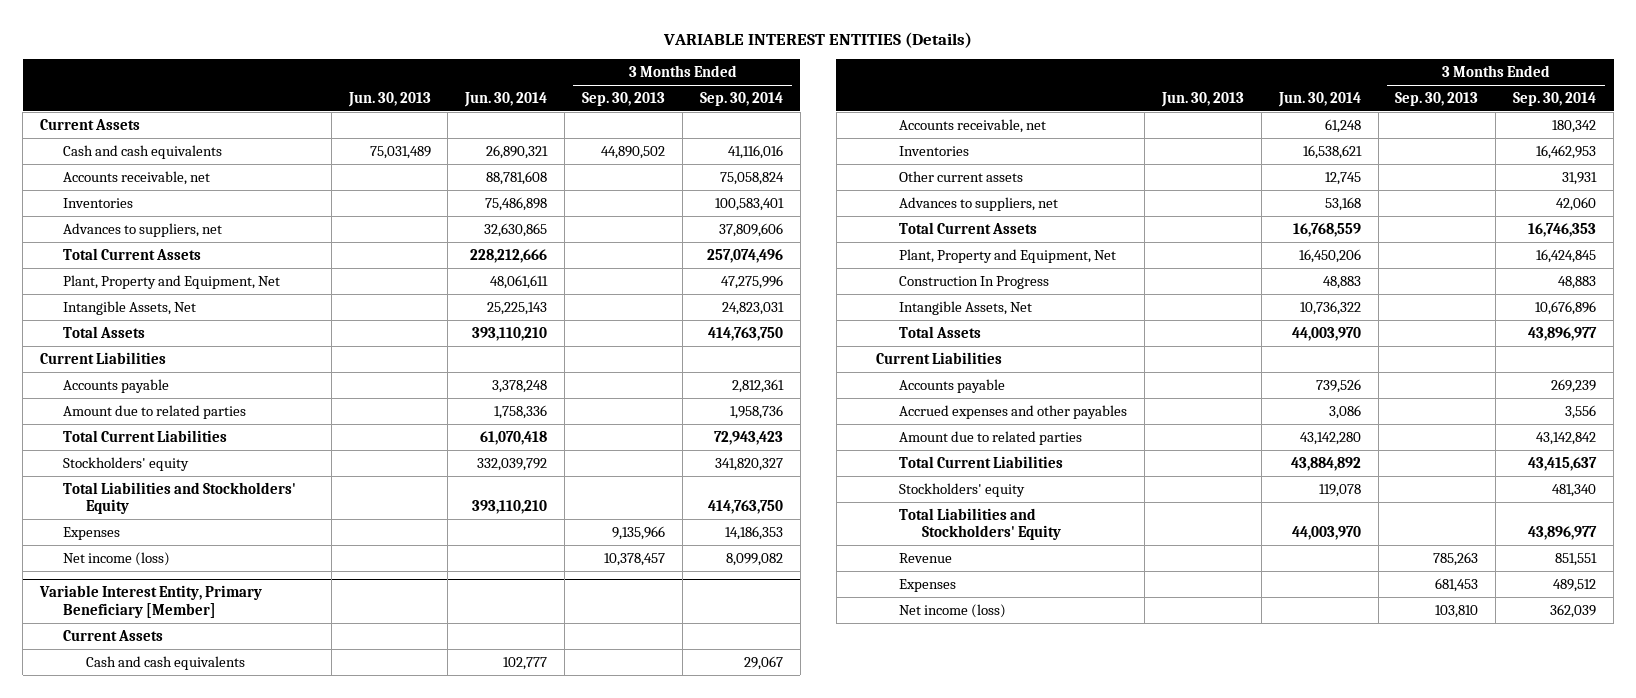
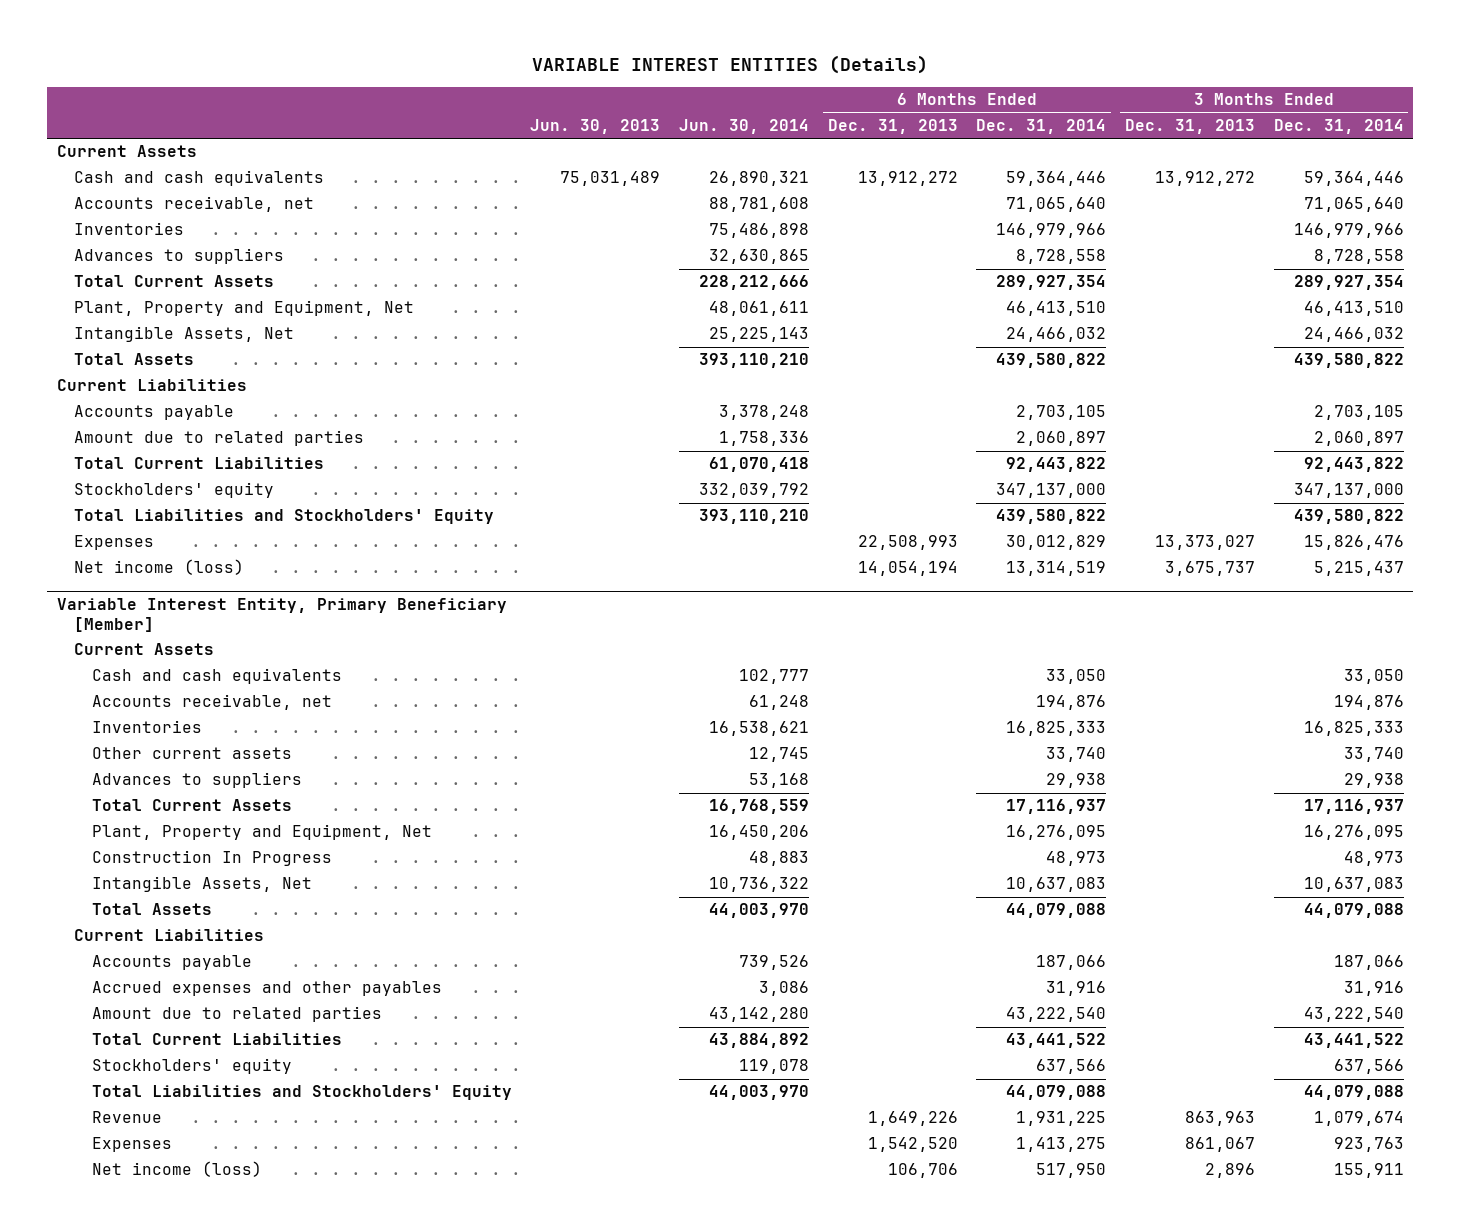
- | Jun. 30, 2013 | Jun. 30, 2014 | 3 Months Ended Sep. 30, 2013 | 3 Months Ended Sep. 30, 2014
+ | Jun. 30, 2013 | Jun. 30, 2014 | 6 Months Ended Dec. 31, 2013 | 6 Months Ended Dec. 31, 2014 | 3 Months Ended Dec. 31, 2013 | 3 Months Ended Dec. 31, 2014
- Advances to suppliers, net | | 32,630,865 | | 37,809,606
+ Advances to suppliers | | 32,630,865 | | 8,728,558 | | 8,728,558
@ Variable Interest Entity, Primary Beneficiary [Member]
- Advances to suppliers, net | | 53,168 | | 42,060
+ Advances to suppliers | | 53,168 | | 29,938 | | 29,938

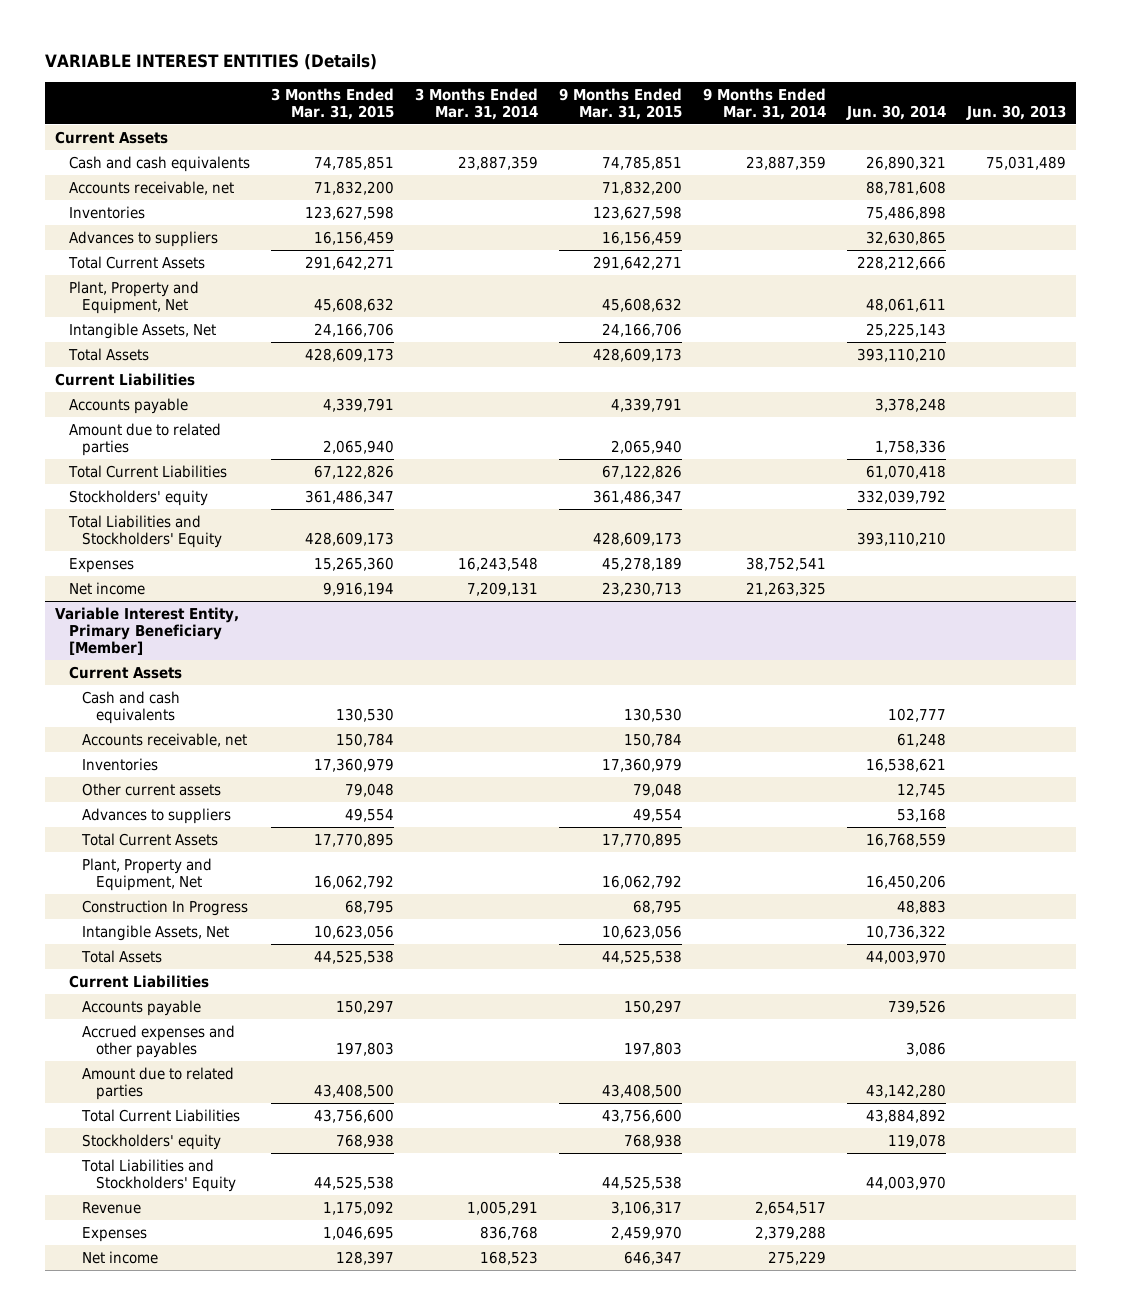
- | Jun. 30, 2013 | Jun. 30, 2014 | 6 Months Ended Dec. 31, 2013 | 6 Months Ended Dec. 31, 2014 | 3 Months Ended Dec. 31, 2013 | 3 Months Ended Dec. 31, 2014
+ | 3 Months Ended Mar. 31, 2015 | 3 Months Ended Mar. 31, 2014 | 9 Months Ended Mar. 31, 2015 | 9 Months Ended Mar. 31, 2014 | Jun. 30, 2014 | Jun. 30, 2013
- Net income (loss) | | | 14,054,194 | 13,314,519 | 3,675,737 | 5,215,437
+ Net income | 9,916,194 | 7,209,131 | 23,230,713 | 21,263,325 | |
@ Variable Interest Entity, Primary Beneficiary [Member]
- Net income (loss) | | | 106,706 | 517,950 | 2,896 | 155,911
+ Net income | 128,397 | 168,523 | 646,347 | 275,229 | |

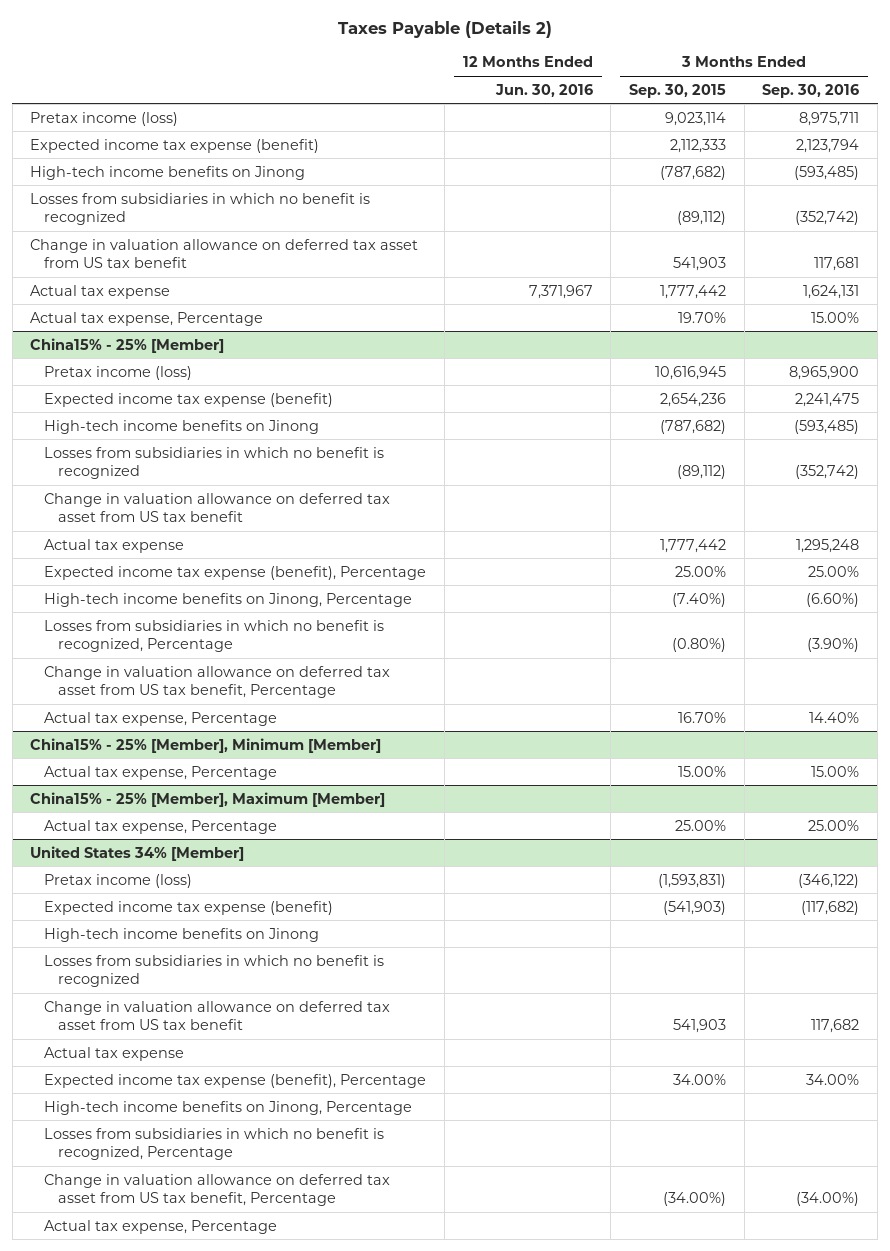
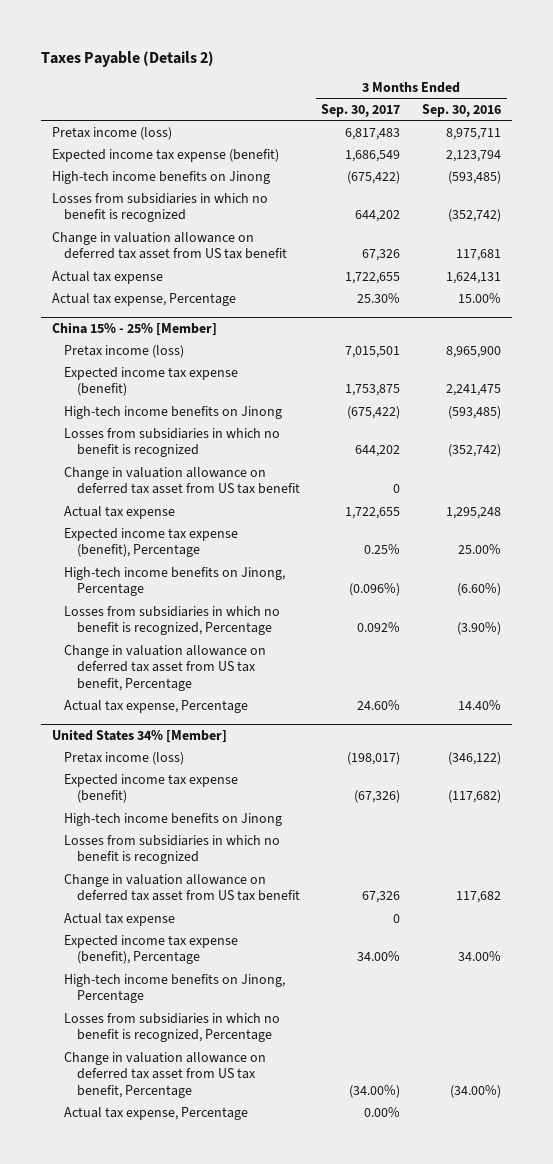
- | 12 Months Ended Jun. 30, 2016 | 3 Months Ended Sep. 30, 2015 | 3 Months Ended Sep. 30, 2016
+ | 3 Months Ended Sep. 30, 2017 | 3 Months Ended Sep. 30, 2016
- China15% - 25% [Member]
+ China 15% - 25% [Member]
- China15% - 25% [Member], Minimum [Member]
- Actual tax expense, Percentage | | 15.00% | 15.00%
- China15% - 25% [Member], Maximum [Member]
- Actual tax expense, Percentage | | 25.00% | 25.00%

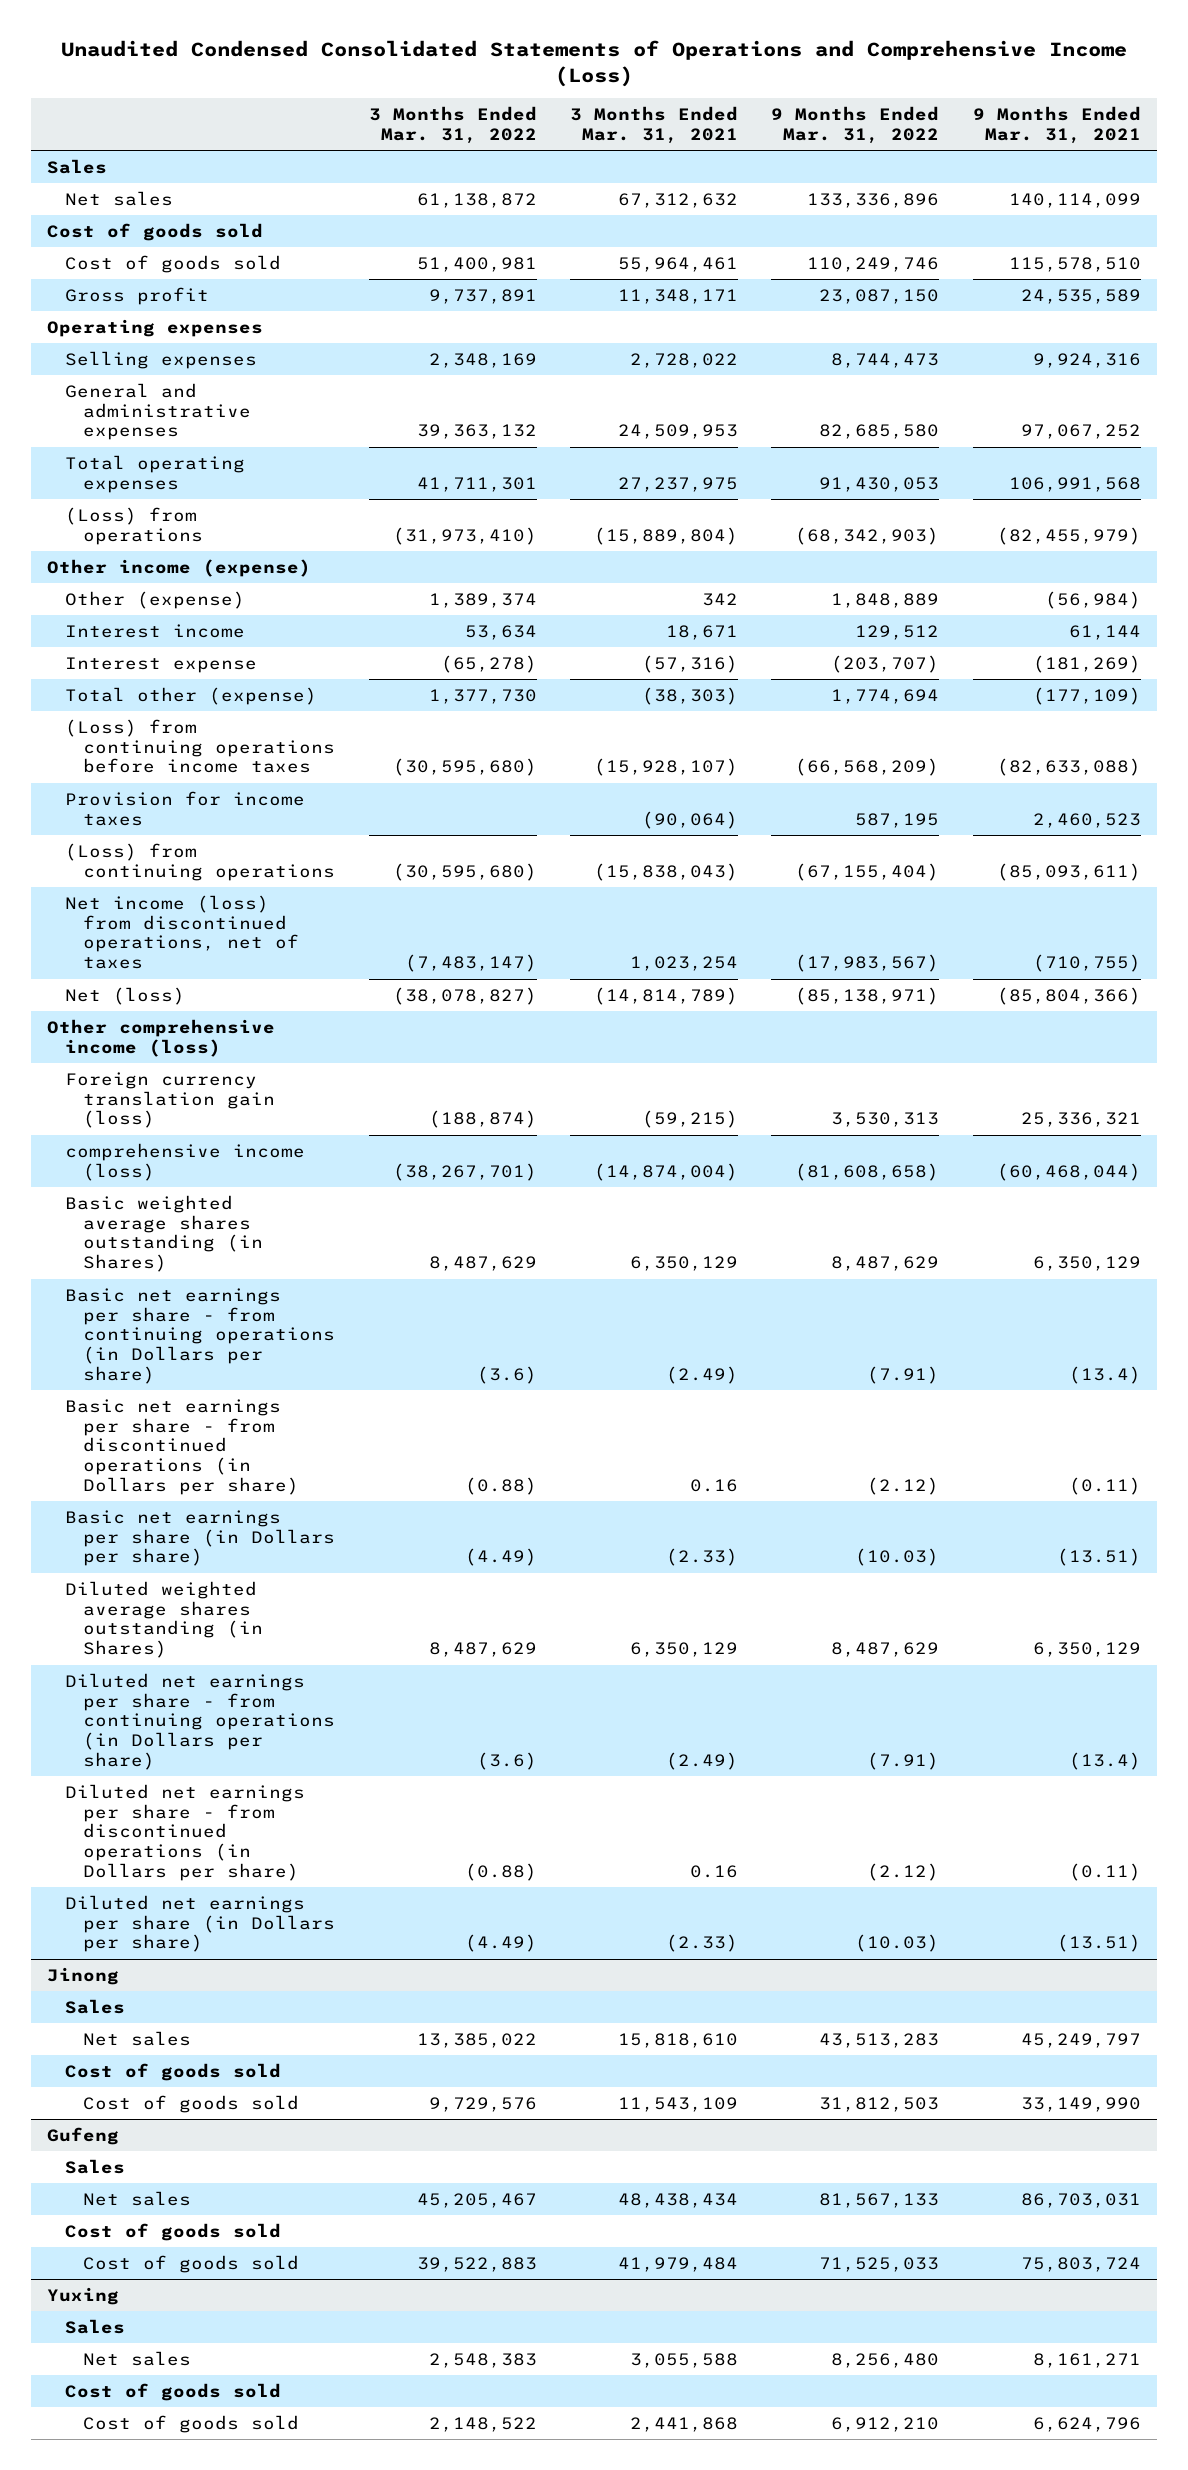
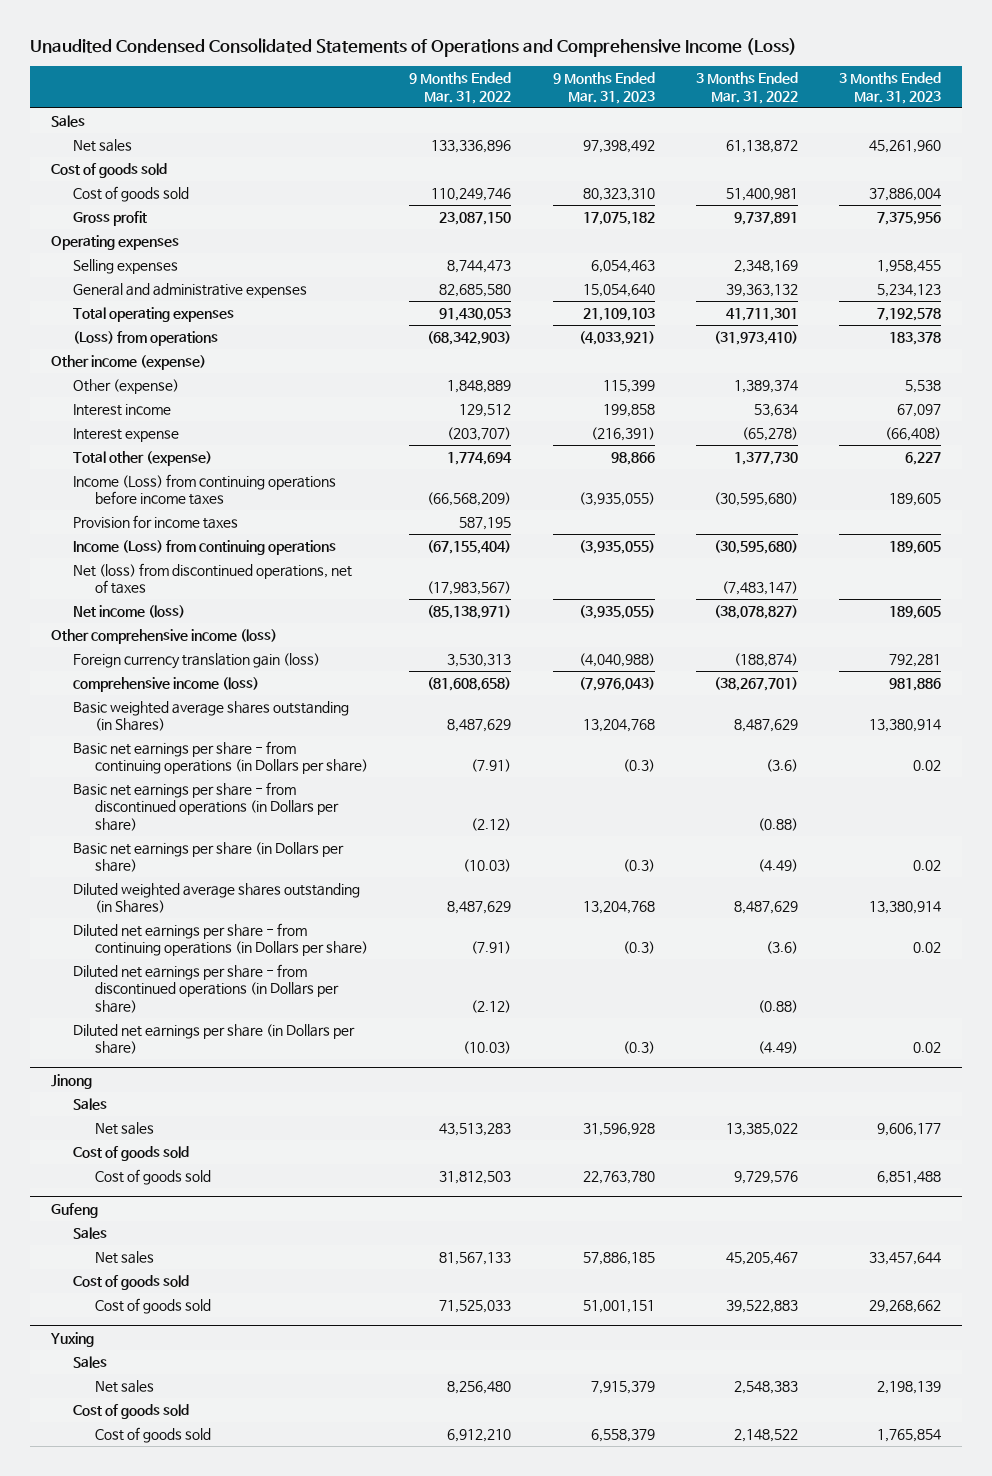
- | 3 Months Ended Mar. 31, 2022 | 3 Months Ended Mar. 31, 2021 | 9 Months Ended Mar. 31, 2022 | 9 Months Ended Mar. 31, 2021
+ | 9 Months Ended Mar. 31, 2022 | 9 Months Ended Mar. 31, 2023 | 3 Months Ended Mar. 31, 2022 | 3 Months Ended Mar. 31, 2023
- (Loss) from continuing operations before income taxes | (30,595,680) | (15,928,107) | (66,568,209) | (82,633,088)
+ Income (Loss) from continuing operations before income taxes | (66,568,209) | (3,935,055) | (30,595,680) | 189,605
- (Loss) from continuing operations | (30,595,680) | (15,838,043) | (67,155,404) | (85,093,611)
- Net income (loss) from discontinued operations, net of taxes | (7,483,147) | 1,023,254 | (17,983,567) | (710,755)
- Net (loss) | (38,078,827) | (14,814,789) | (85,138,971) | (85,804,366)
+ Income (Loss) from continuing operations | (67,155,404) | (3,935,055) | (30,595,680) | 189,605
+ Net (loss) from discontinued operations, net of taxes | (17,983,567) | | (7,483,147) |
+ Net income (loss) | (85,138,971) | (3,935,055) | (38,078,827) | 189,605

